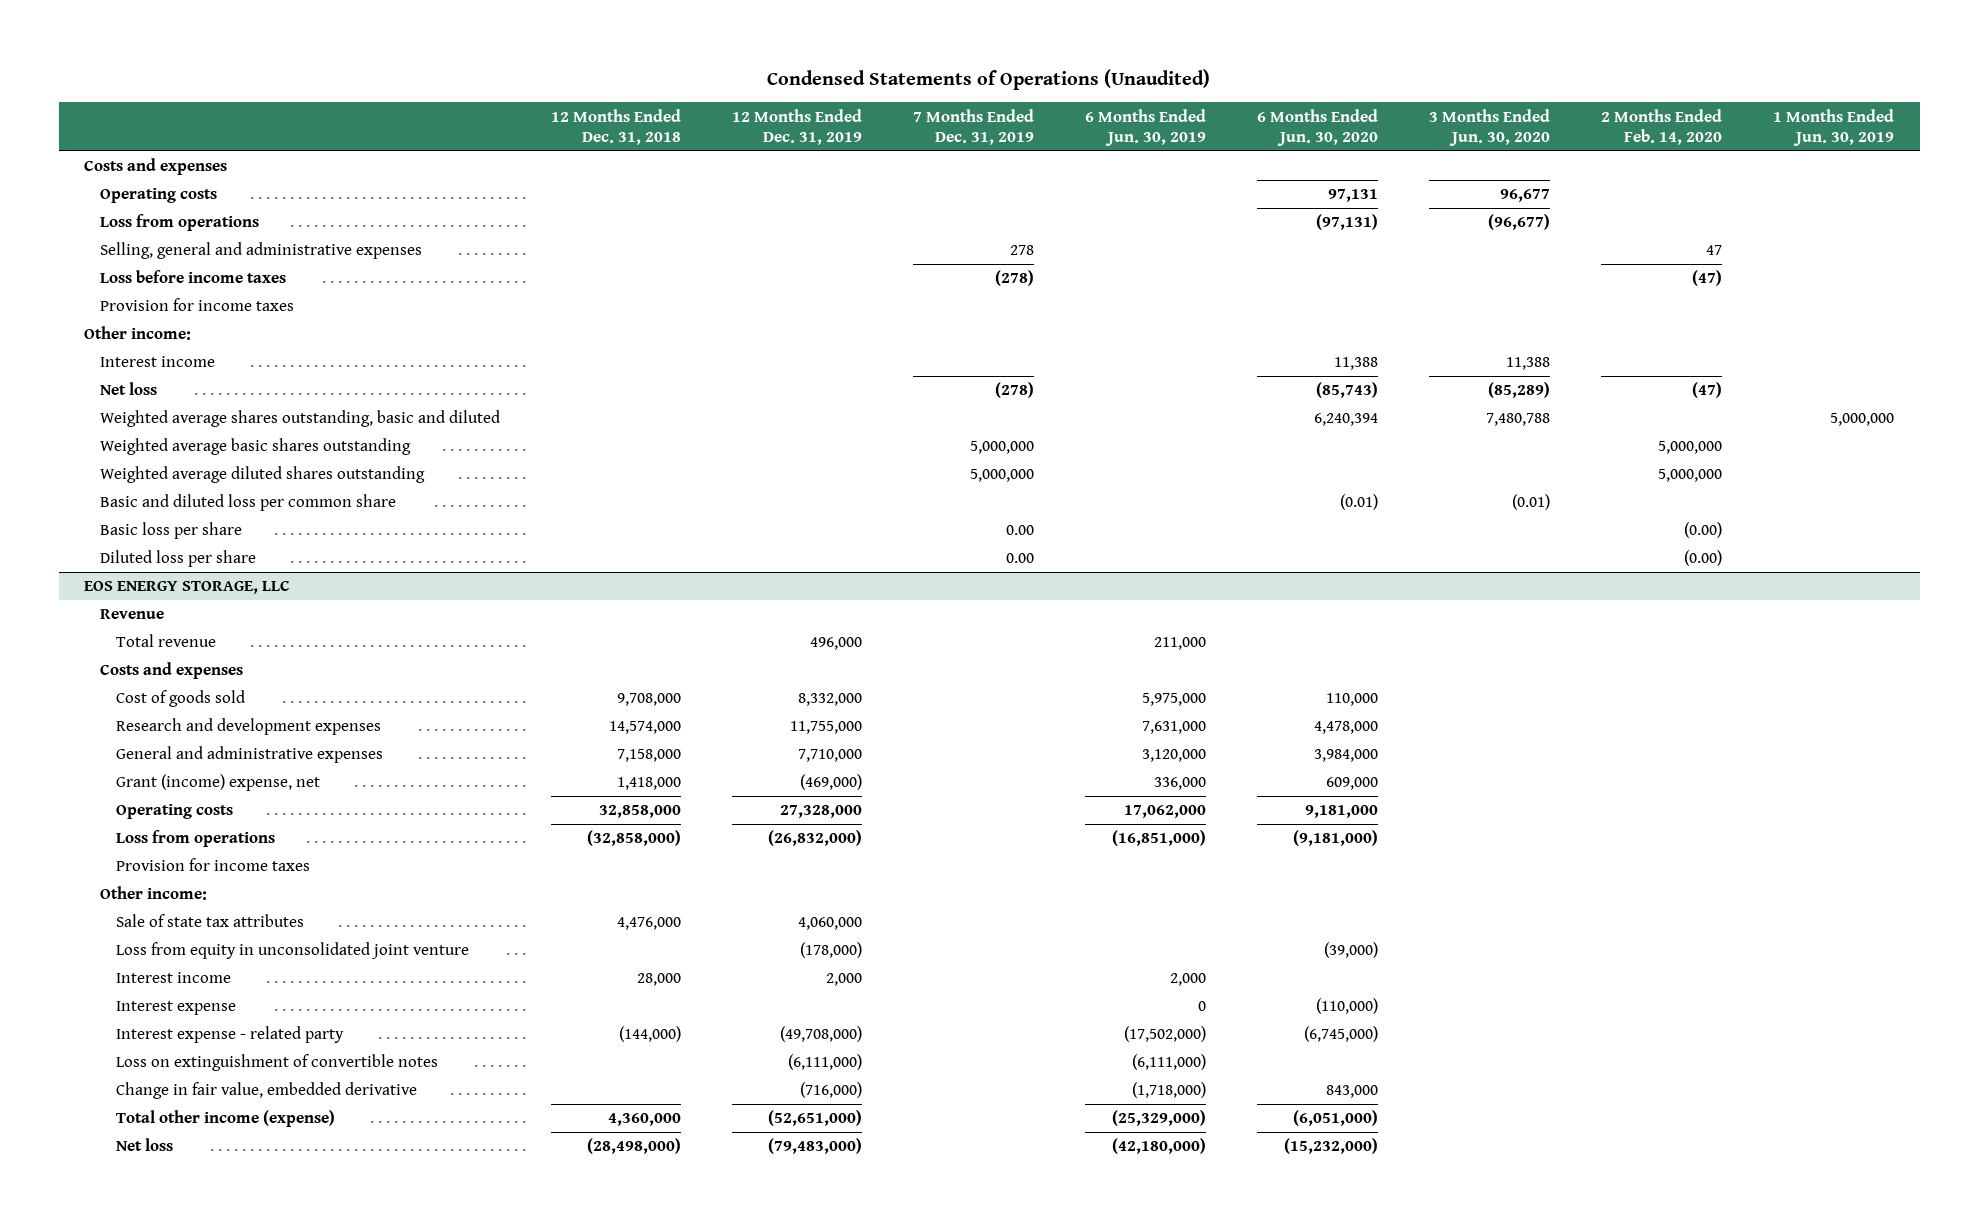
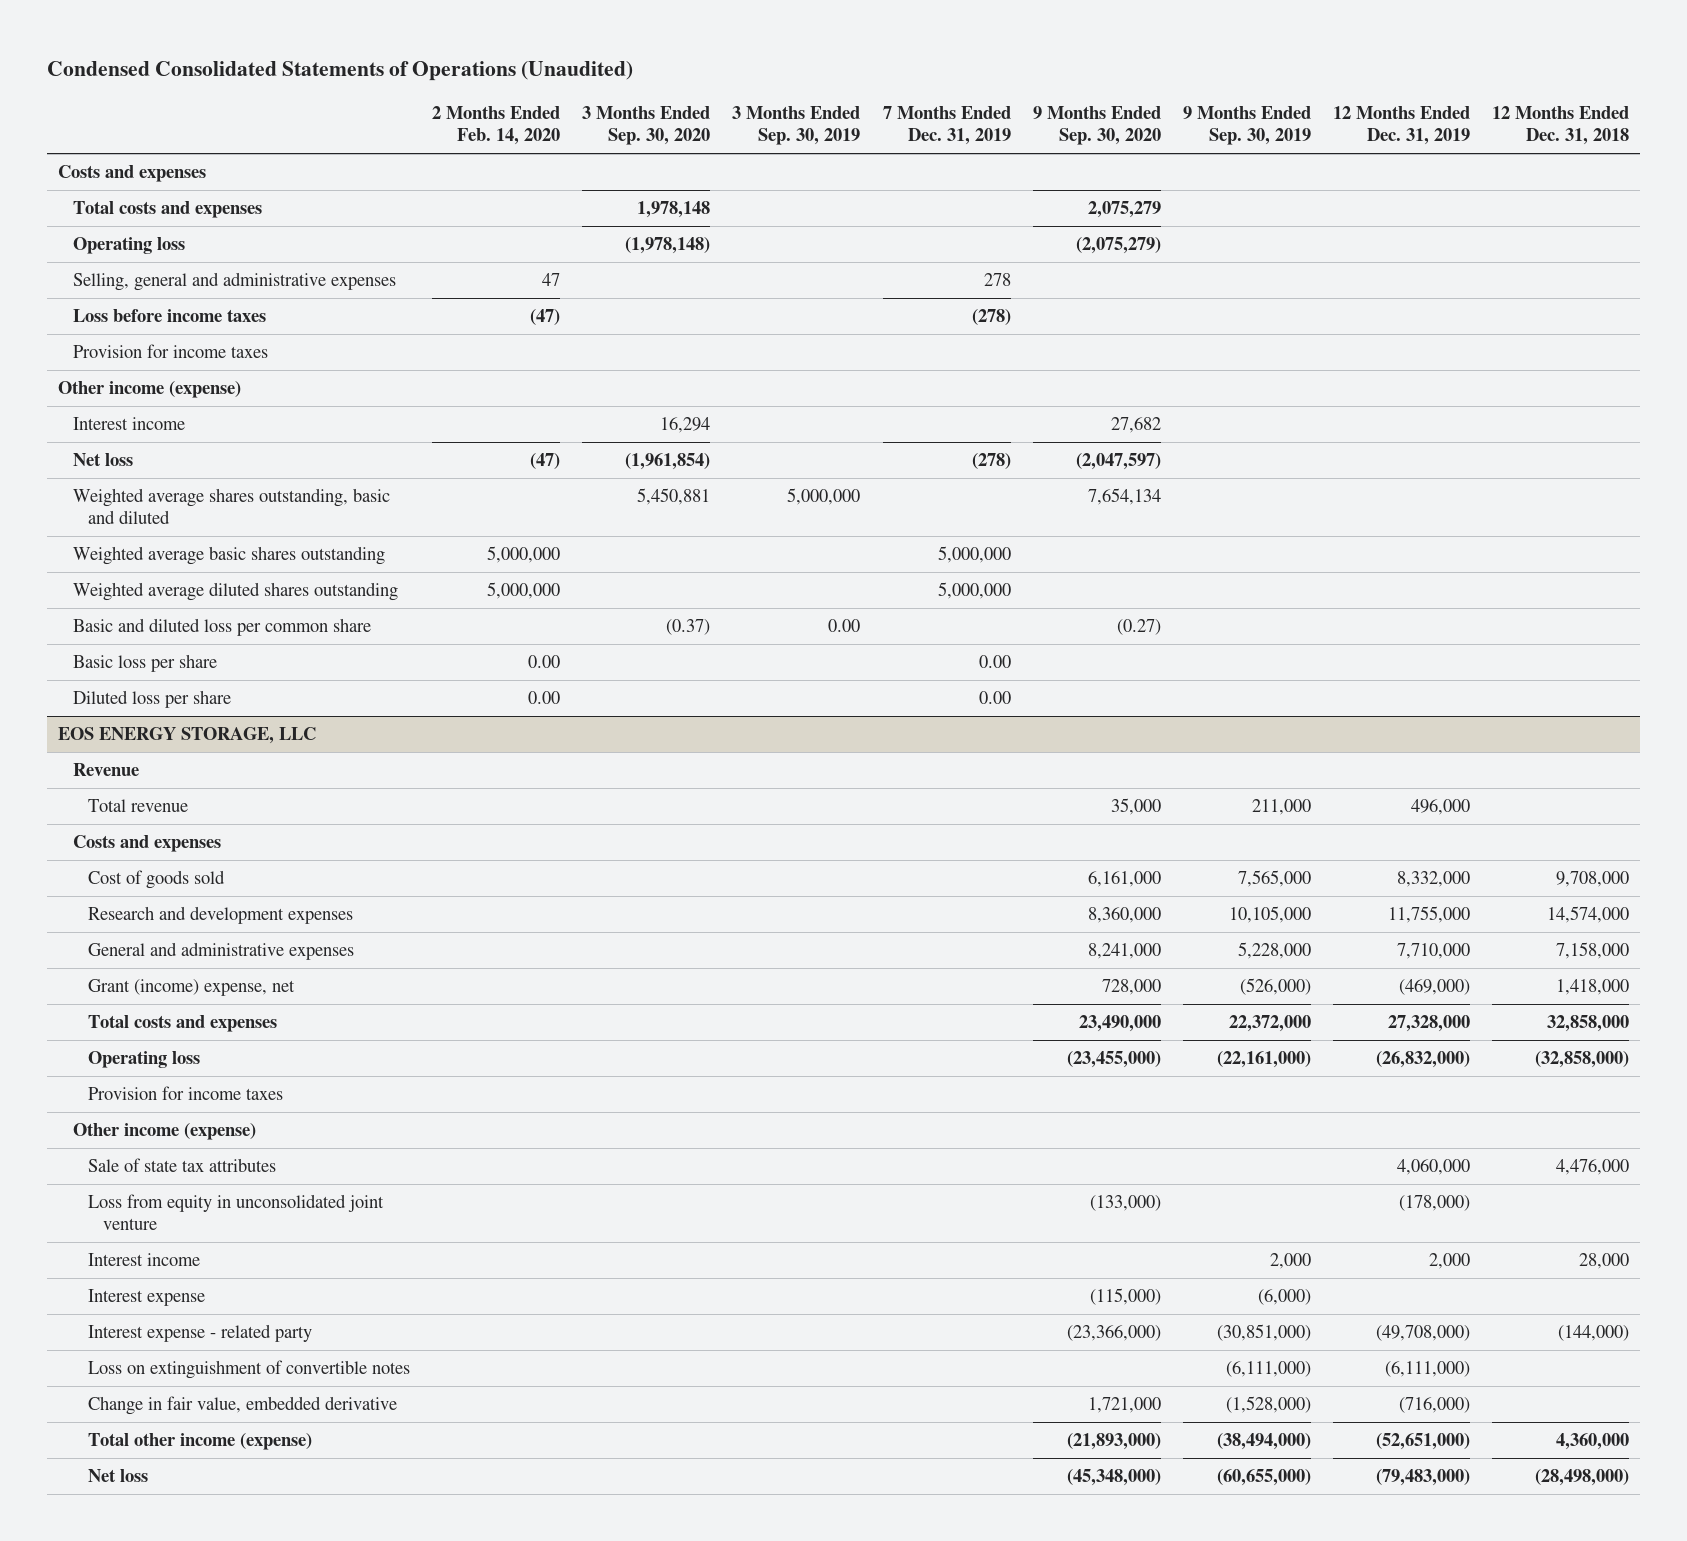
- Condensed Statements of Operations (Unaudited)
+ Condensed Consolidated Statements of Operations (Unaudited)
- | 12 Months Ended Dec. 31, 2018 | 12 Months Ended Dec. 31, 2019 | 7 Months Ended Dec. 31, 2019 | 6 Months Ended Jun. 30, 2019 | 6 Months Ended Jun. 30, 2020 | 3 Months Ended Jun. 30, 2020 | 2 Months Ended Feb. 14, 2020 | 1 Months Ended Jun. 30, 2019
+ | 2 Months Ended Feb. 14, 2020 | 3 Months Ended Sep. 30, 2020 | 3 Months Ended Sep. 30, 2019 | 7 Months Ended Dec. 31, 2019 | 9 Months Ended Sep. 30, 2020 | 9 Months Ended Sep. 30, 2019 | 12 Months Ended Dec. 31, 2019 | 12 Months Ended Dec. 31, 2018
- Operating costs | | | | | 97,131 | 96,677 | |
- Loss from operations | | | | | (97,131) | (96,677) | |
+ Total costs and expenses | | 1,978,148 | | | 2,075,279 | | |
+ Operating loss | | (1,978,148) | | | (2,075,279) | | |
- Other income:
+ Other income (expense)
- Basic loss per share | | | 0.00 | | | | (0.00) |
- Diluted loss per share | | | 0.00 | | | | (0.00) |
+ Basic loss per share | 0.00 | | | 0.00 | | | |
+ Diluted loss per share | 0.00 | | | 0.00 | | | |
@ EOS ENERGY STORAGE, LLC
- Operating costs | 32,858,000 | 27,328,000 | | 17,062,000 | 9,181,000 | | |
- Loss from operations | (32,858,000) | (26,832,000) | | (16,851,000) | (9,181,000) | | |
+ Total costs and expenses | | | | | 23,490,000 | 22,372,000 | 27,328,000 | 32,858,000
+ Operating loss | | | | | (23,455,000) | (22,161,000) | (26,832,000) | (32,858,000)
- Other income:
+ Other income (expense)

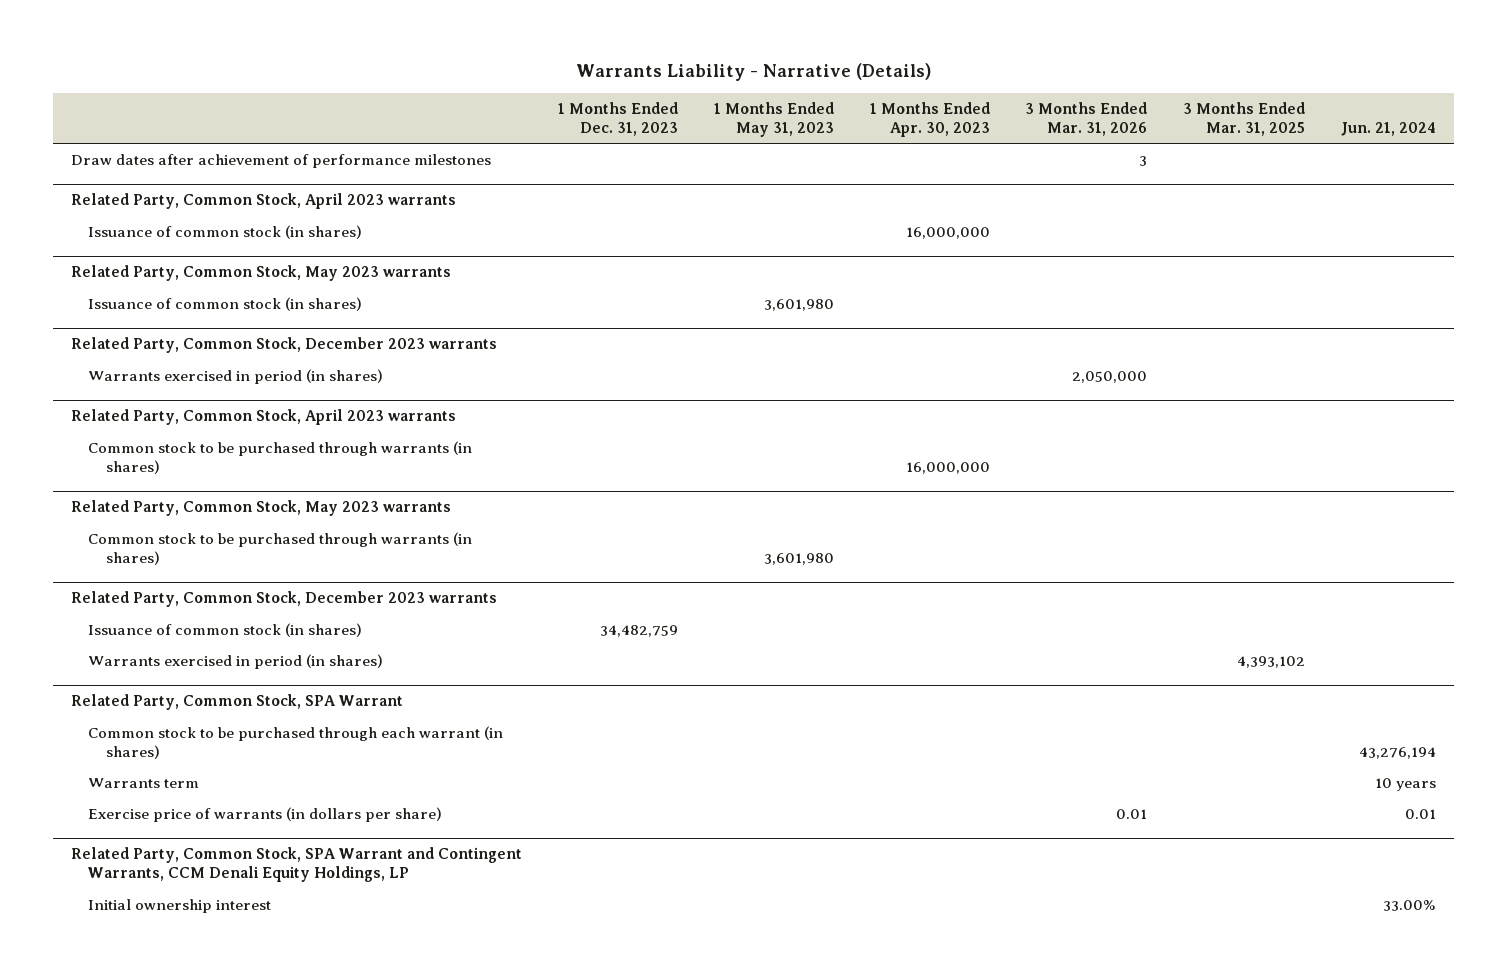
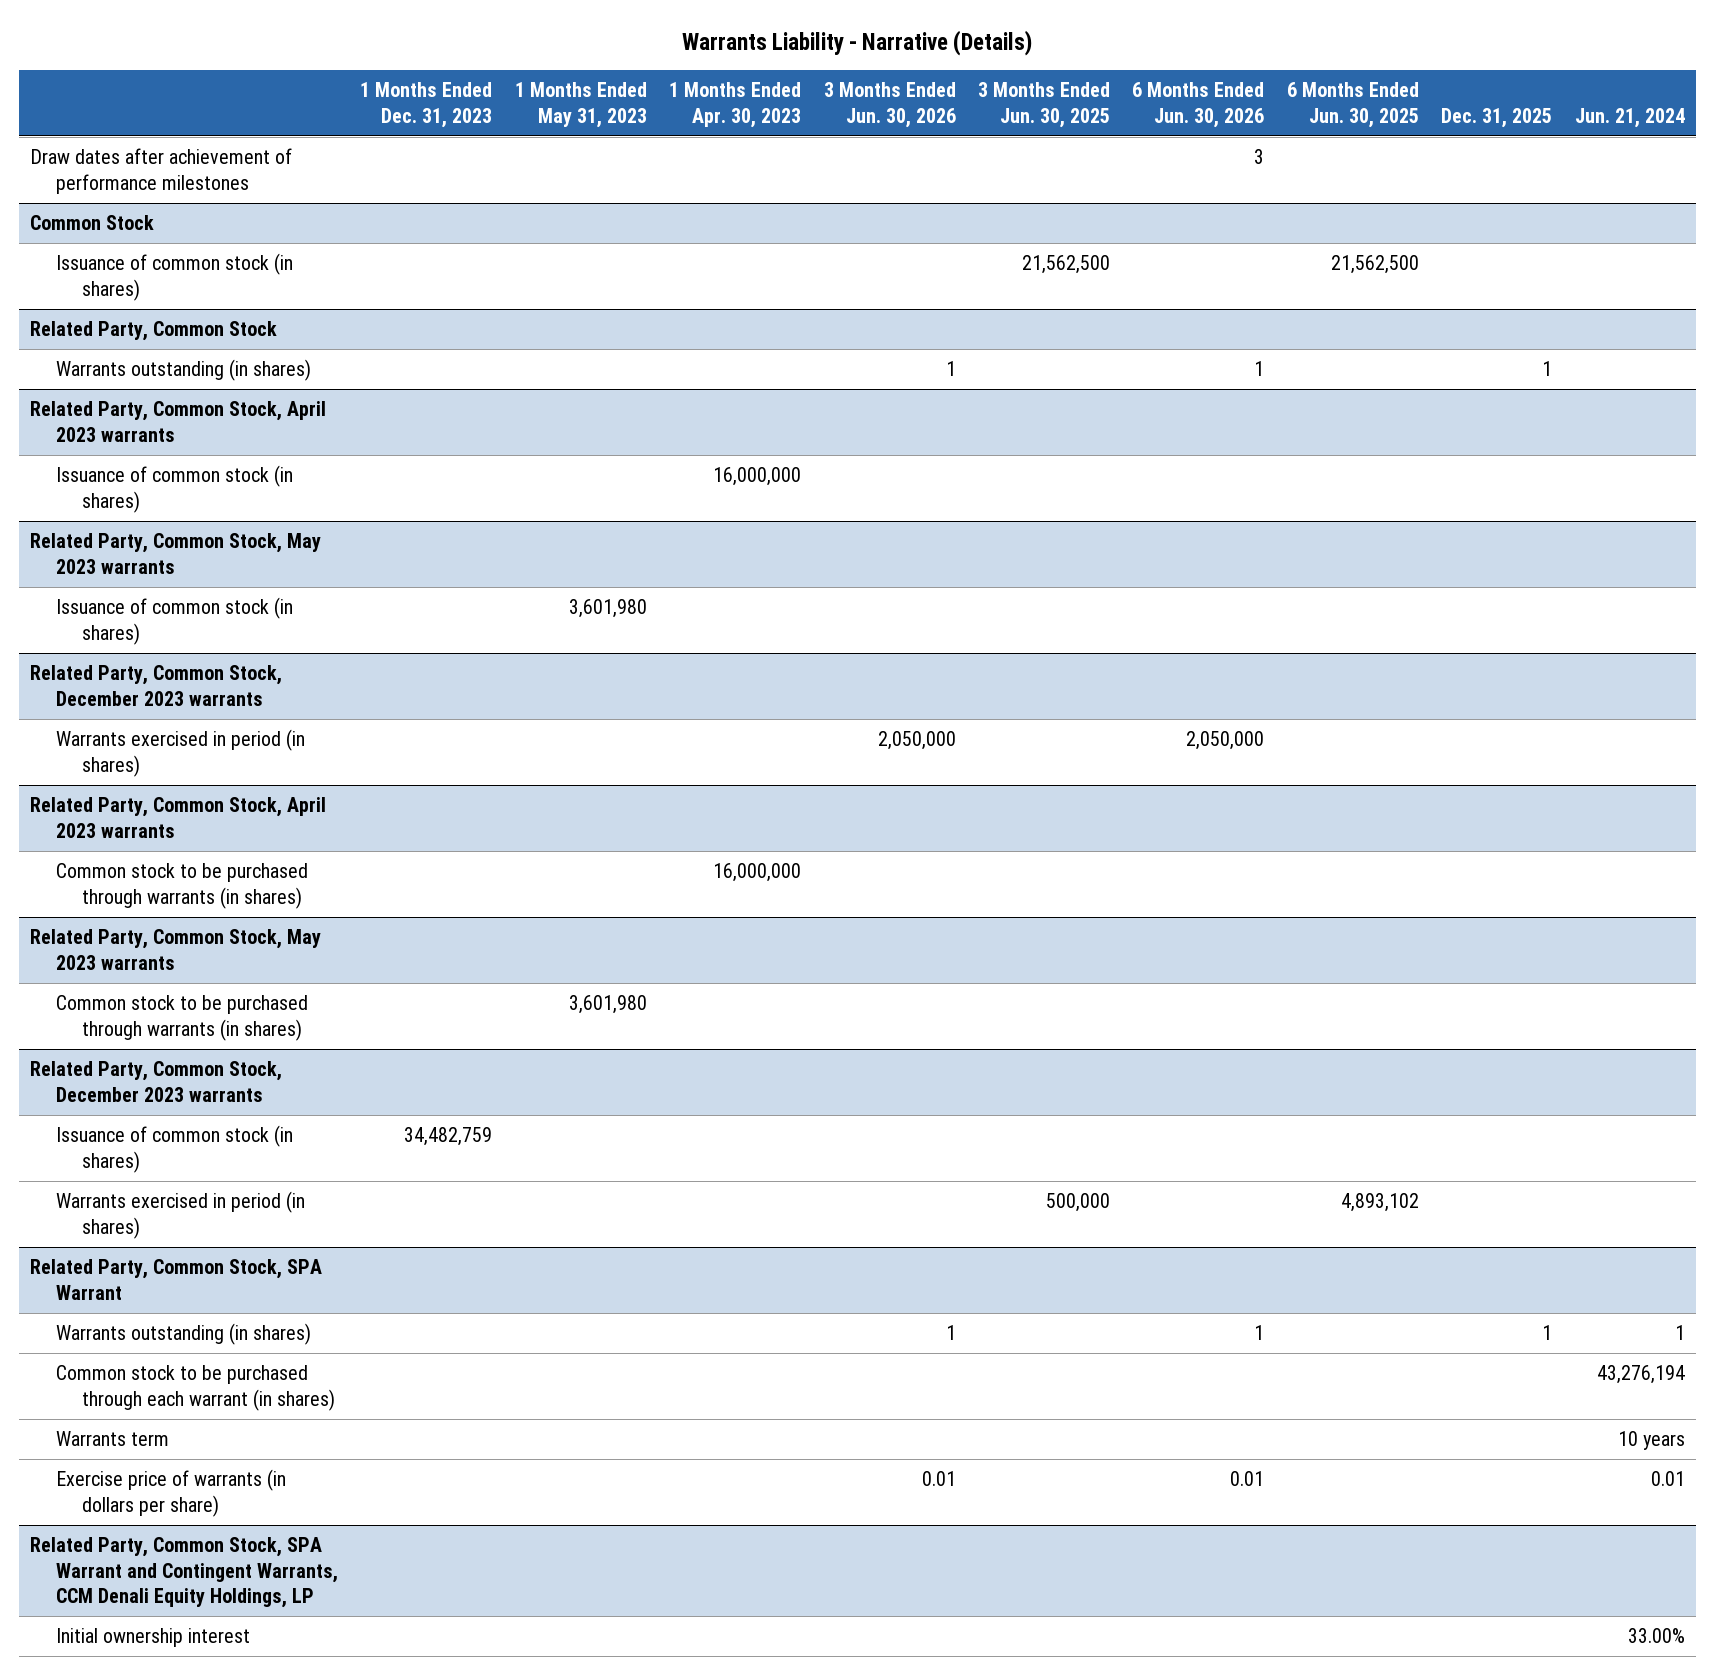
- | 1 Months Ended Dec. 31, 2023 | 1 Months Ended May 31, 2023 | 1 Months Ended Apr. 30, 2023 | 3 Months Ended Mar. 31, 2026 | 3 Months Ended Mar. 31, 2025 | Jun. 21, 2024
+ | 1 Months Ended Dec. 31, 2023 | 1 Months Ended May 31, 2023 | 1 Months Ended Apr. 30, 2023 | 3 Months Ended Jun. 30, 2026 | 3 Months Ended Jun. 30, 2025 | 6 Months Ended Jun. 30, 2026 | 6 Months Ended Jun. 30, 2025 | Dec. 31, 2025 | Jun. 21, 2024
+ Common Stock
+ Issuance of common stock (in shares) | | | | | 21,562,500 | | 21,562,500 | |
+ Related Party, Common Stock
+ Warrants outstanding (in shares) | | | | 1 | | 1 | | 1 |
@ Related Party, Common Stock, SPA Warrant
+ Warrants outstanding (in shares) | | | | 1 | | 1 | | 1 | 1

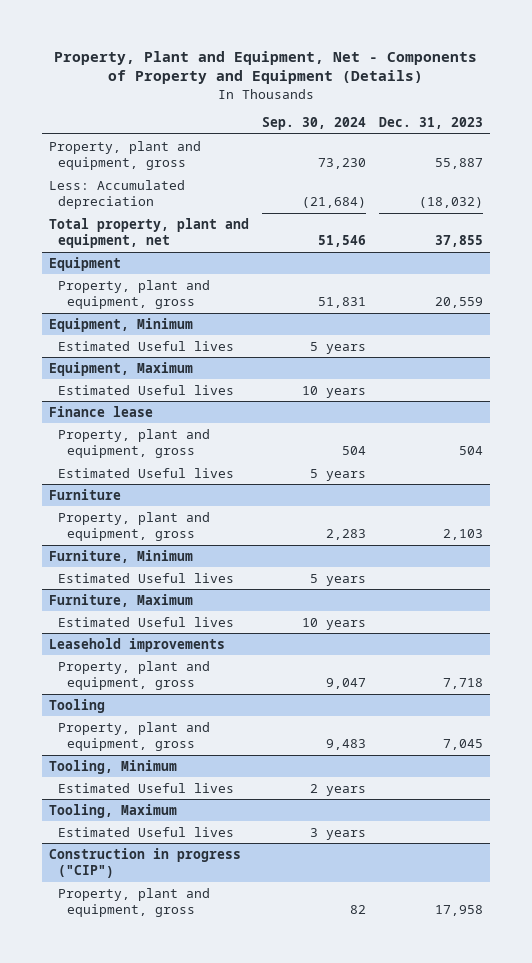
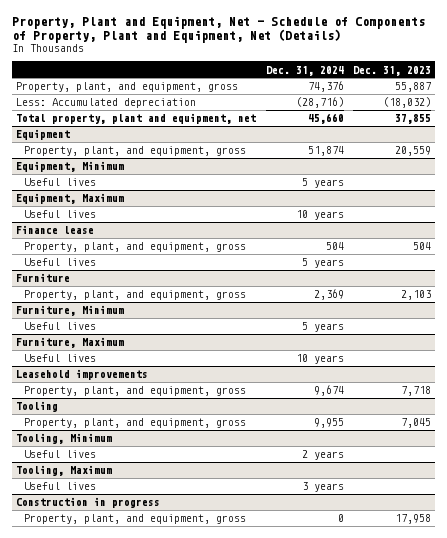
- Property, Plant and Equipment, Net - Components of Property and Equipment (Details)
+ Property, Plant and Equipment, Net - Schedule of Components of Property, Plant and Equipment, Net (Details)
- | Sep. 30, 2024 | Dec. 31, 2023
+ | Dec. 31, 2024 | Dec. 31, 2023
- Property, plant and equipment, gross | 73,230 | 55,887
+ Property, plant, and equipment, gross | 74,376 | 55,887
@ Equipment
- Property, plant and equipment, gross | 51,831 | 20,559
+ Property, plant, and equipment, gross | 51,874 | 20,559
@ Equipment, Minimum
- Estimated Useful lives | 5 years |
+ Useful lives | 5 years |
@ Equipment, Maximum
- Estimated Useful lives | 10 years |
+ Useful lives | 10 years |
@ Finance lease
- Property, plant and equipment, gross | 504 | 504
- Estimated Useful lives | 5 years |
+ Property, plant, and equipment, gross | 504 | 504
+ Useful lives | 5 years |
@ Furniture
- Property, plant and equipment, gross | 2,283 | 2,103
+ Property, plant, and equipment, gross | 2,369 | 2,103
@ Furniture, Minimum
- Estimated Useful lives | 5 years |
+ Useful lives | 5 years |
@ Furniture, Maximum
- Estimated Useful lives | 10 years |
+ Useful lives | 10 years |
@ Leasehold improvements
- Property, plant and equipment, gross | 9,047 | 7,718
+ Property, plant, and equipment, gross | 9,674 | 7,718
@ Tooling
- Property, plant and equipment, gross | 9,483 | 7,045
+ Property, plant, and equipment, gross | 9,955 | 7,045
@ Tooling, Minimum
- Estimated Useful lives | 2 years |
+ Useful lives | 2 years |
@ Tooling, Maximum
- Estimated Useful lives | 3 years |
- Construction in progress ("CIP")
- Property, plant and equipment, gross | 82 | 17,958
@ Tooling, Maximum
+ Useful lives | 3 years |
+ Construction in progress
+ Property, plant, and equipment, gross | 0 | 17,958

